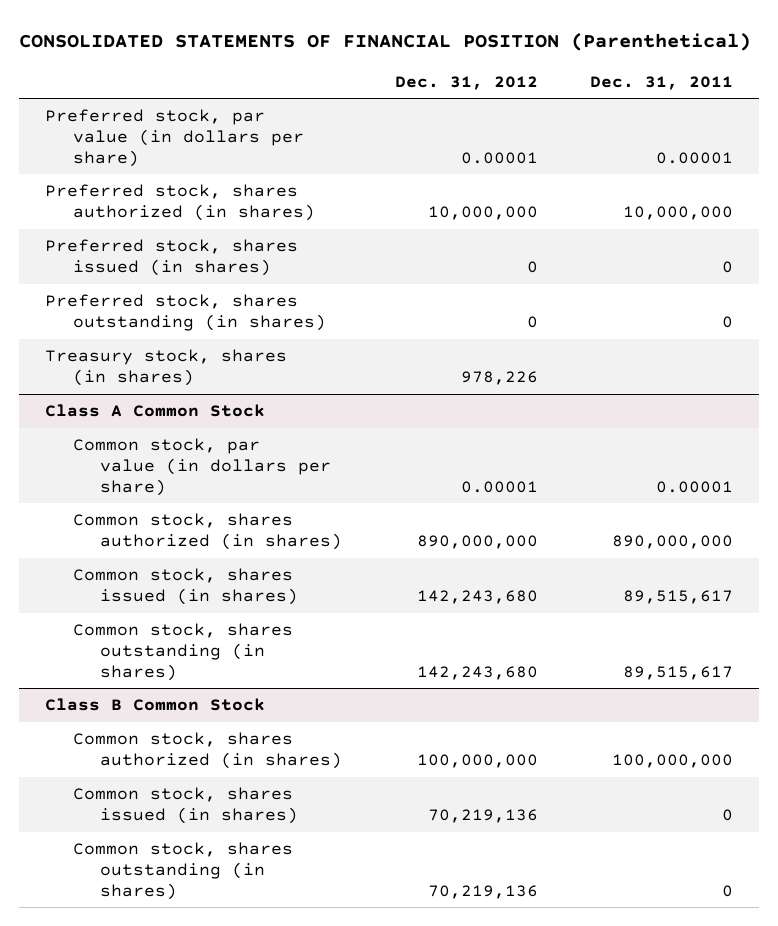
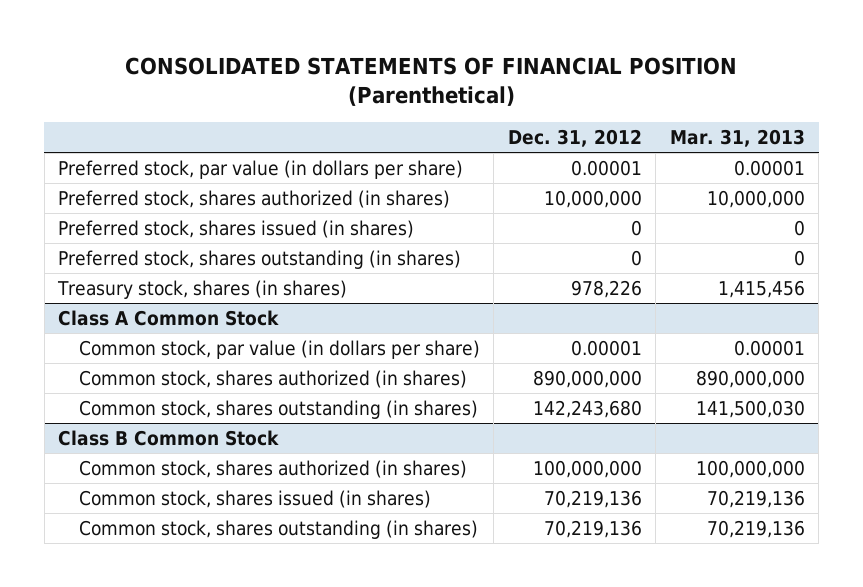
- | Dec. 31, 2012 | Dec. 31, 2011
+ | Dec. 31, 2012 | Mar. 31, 2013
@ Class A Common Stock
- Common stock, shares issued (in shares) | 142,243,680 | 89,515,617

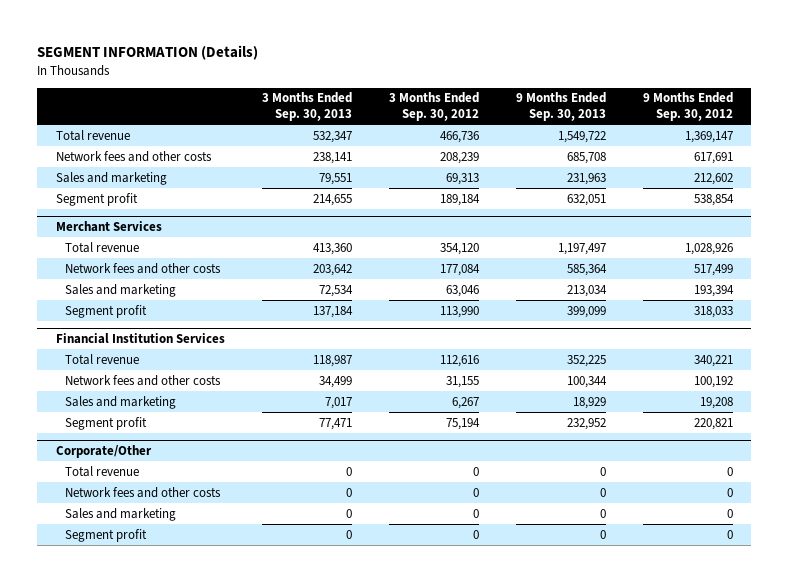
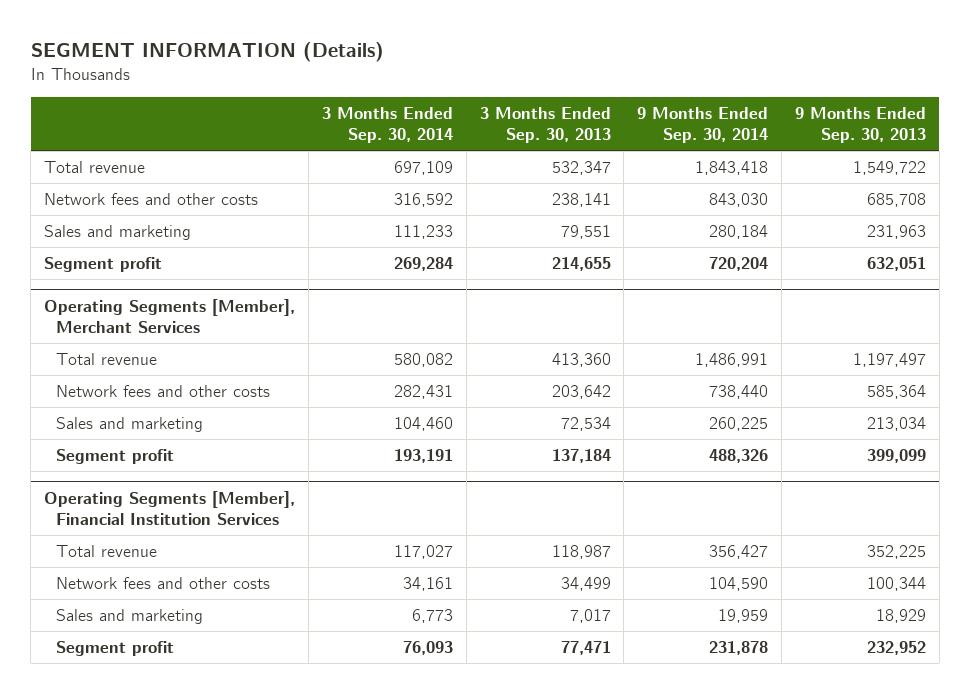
- | 3 Months Ended Sep. 30, 2013 | 3 Months Ended Sep. 30, 2012 | 9 Months Ended Sep. 30, 2013 | 9 Months Ended Sep. 30, 2012
+ | 3 Months Ended Sep. 30, 2014 | 3 Months Ended Sep. 30, 2013 | 9 Months Ended Sep. 30, 2014 | 9 Months Ended Sep. 30, 2013
- Merchant Services
+ Operating Segments [Member], Merchant Services
- Financial Institution Services
+ Operating Segments [Member], Financial Institution Services
- Corporate/Other
- Total revenue | 0 | 0 | 0 | 0
- Network fees and other costs | 0 | 0 | 0 | 0
- Sales and marketing | 0 | 0 | 0 | 0
- Segment profit | 0 | 0 | 0 | 0

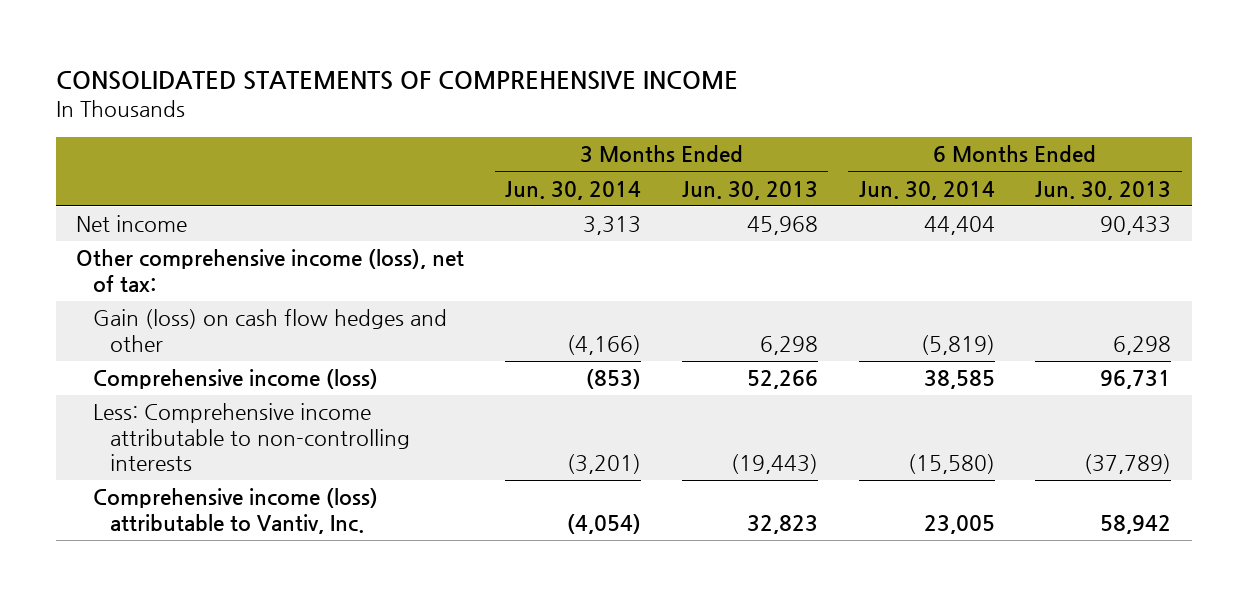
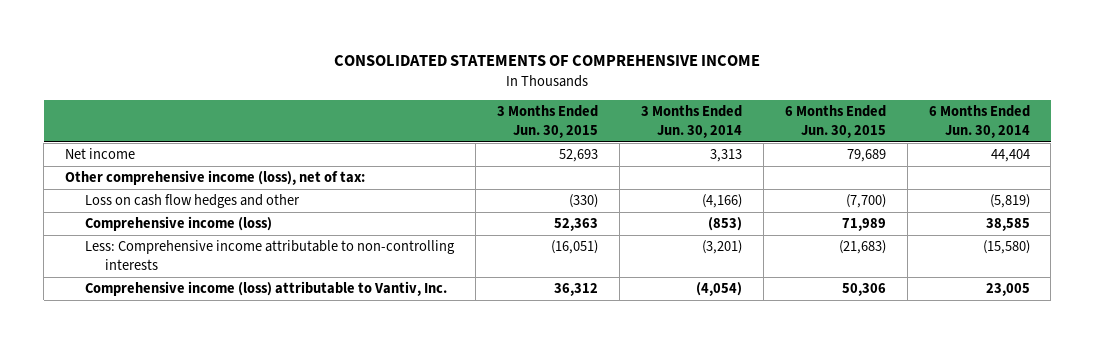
- | 3 Months Ended Jun. 30, 2014 | 3 Months Ended Jun. 30, 2013 | 6 Months Ended Jun. 30, 2014 | 6 Months Ended Jun. 30, 2013
+ | 3 Months Ended Jun. 30, 2015 | 3 Months Ended Jun. 30, 2014 | 6 Months Ended Jun. 30, 2015 | 6 Months Ended Jun. 30, 2014
- Gain (loss) on cash flow hedges and other | (4,166) | 6,298 | (5,819) | 6,298
+ Loss on cash flow hedges and other | (330) | (4,166) | (7,700) | (5,819)

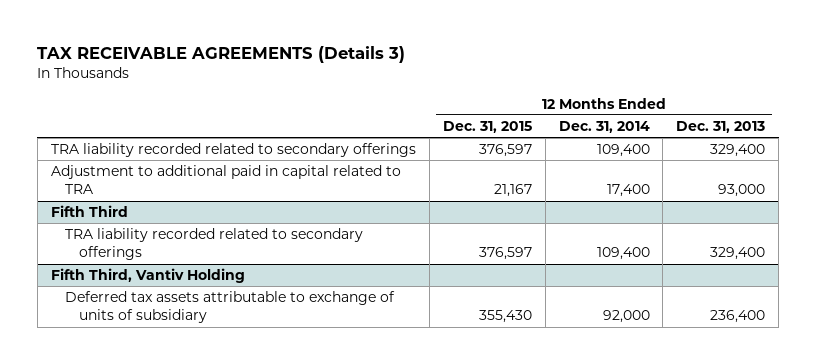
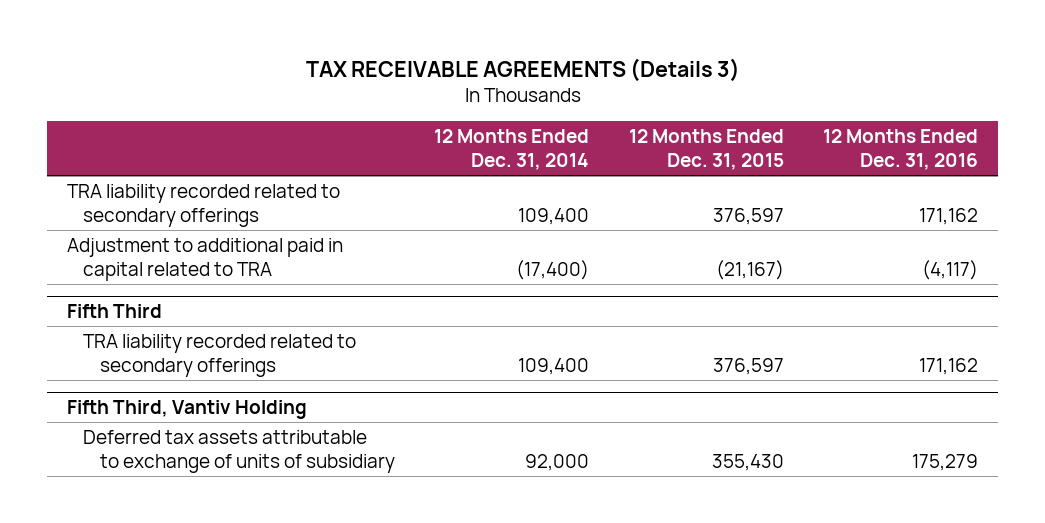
- | 12 Months Ended Dec. 31, 2015 | 12 Months Ended Dec. 31, 2014 | 12 Months Ended Dec. 31, 2013
+ | 12 Months Ended Dec. 31, 2014 | 12 Months Ended Dec. 31, 2015 | 12 Months Ended Dec. 31, 2016
- Adjustment to additional paid in capital related to TRA | 21,167 | 17,400 | 93,000
+ Adjustment to additional paid in capital related to TRA | (17,400) | (21,167) | (4,117)

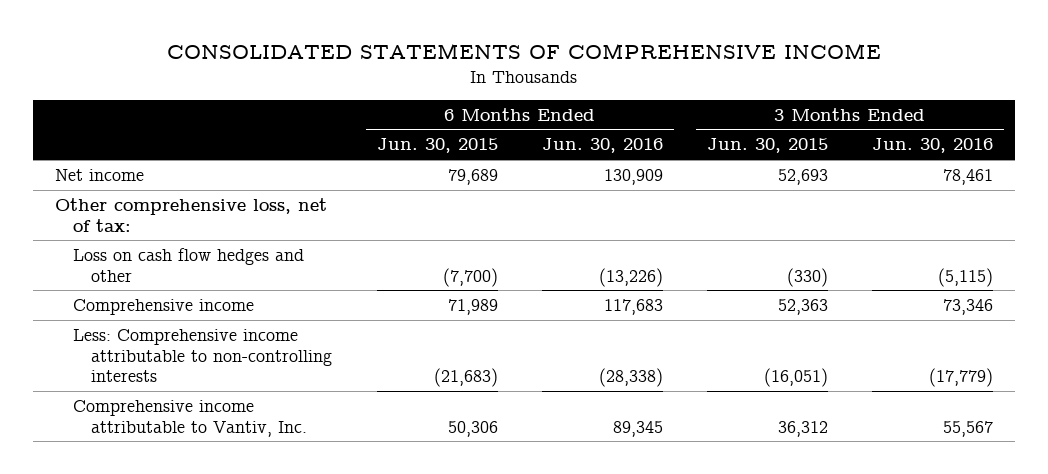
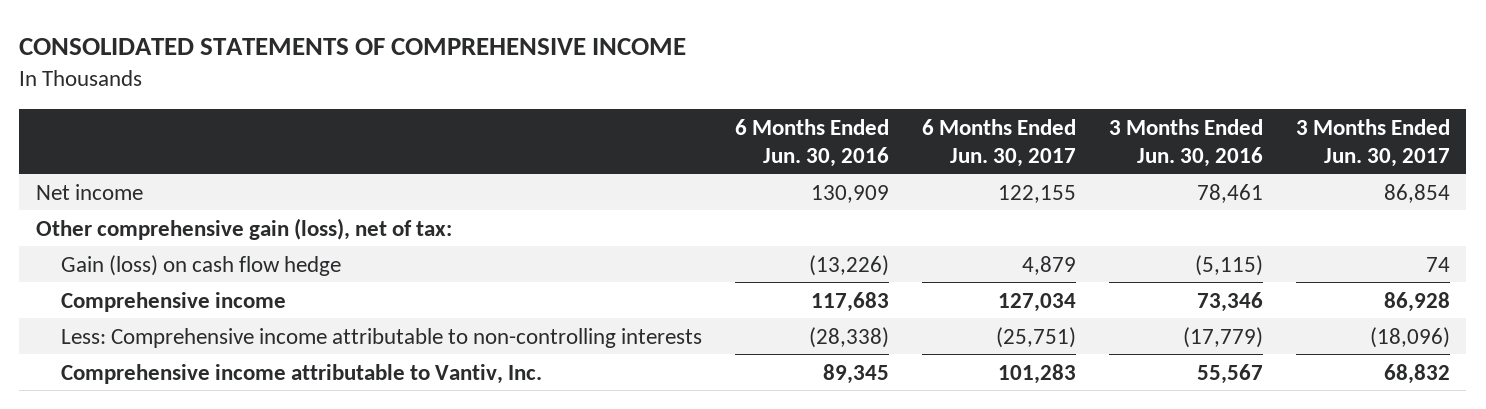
- | 6 Months Ended Jun. 30, 2015 | 6 Months Ended Jun. 30, 2016 | 3 Months Ended Jun. 30, 2015 | 3 Months Ended Jun. 30, 2016
+ | 6 Months Ended Jun. 30, 2016 | 6 Months Ended Jun. 30, 2017 | 3 Months Ended Jun. 30, 2016 | 3 Months Ended Jun. 30, 2017
- Other comprehensive loss, net of tax:
- Loss on cash flow hedges and other | (7,700) | (13,226) | (330) | (5,115)
+ Other comprehensive gain (loss), net of tax:
+ Gain (loss) on cash flow hedge | (13,226) | 4,879 | (5,115) | 74

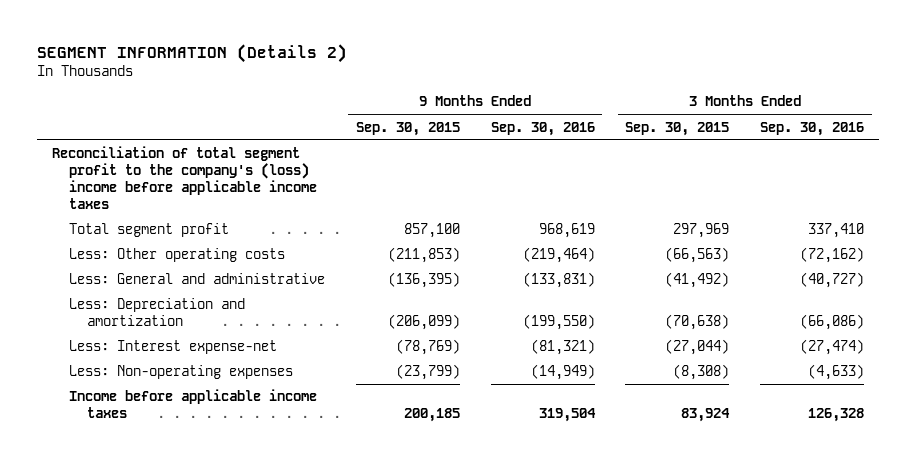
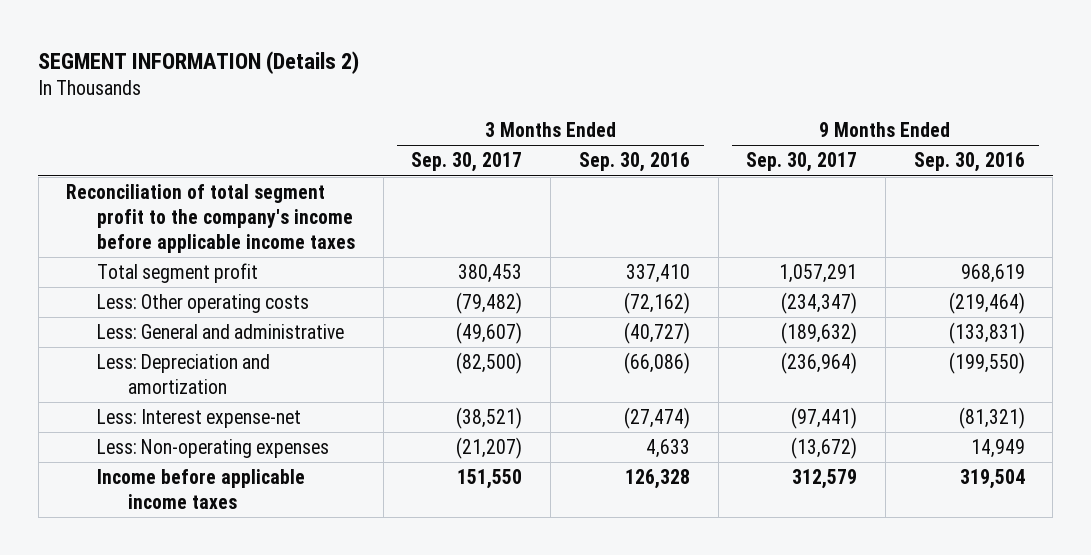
- | 9 Months Ended Sep. 30, 2015 | 9 Months Ended Sep. 30, 2016 | 3 Months Ended Sep. 30, 2015 | 3 Months Ended Sep. 30, 2016
+ | 3 Months Ended Sep. 30, 2017 | 3 Months Ended Sep. 30, 2016 | 9 Months Ended Sep. 30, 2017 | 9 Months Ended Sep. 30, 2016
- Reconciliation of total segment profit to the company's (loss) income before applicable income taxes
+ Reconciliation of total segment profit to the company's income before applicable income taxes
- Less: Non-operating expenses | (23,799) | (14,949) | (8,308) | (4,633)
+ Less: Non-operating expenses | (21,207) | 4,633 | (13,672) | 14,949

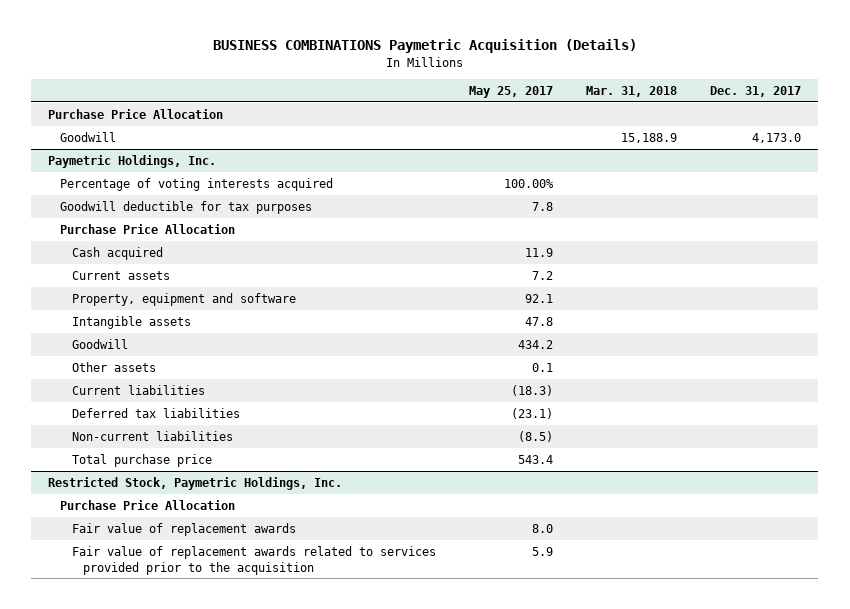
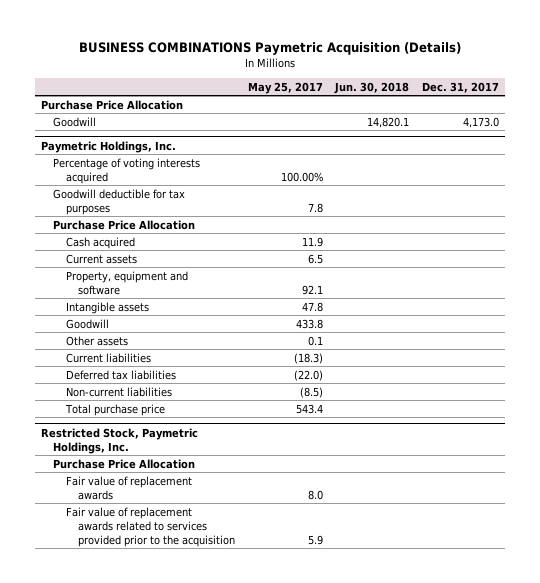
- | May 25, 2017 | Mar. 31, 2018 | Dec. 31, 2017
+ | May 25, 2017 | Jun. 30, 2018 | Dec. 31, 2017
@ Paymetric Holdings, Inc.
- Current assets | 7.2 | |
+ Current assets | 6.5 | |
- Goodwill | 434.2 | |
+ Goodwill | 433.8 | |
- Deferred tax liabilities | (23.1) | |
+ Deferred tax liabilities | (22.0) | |

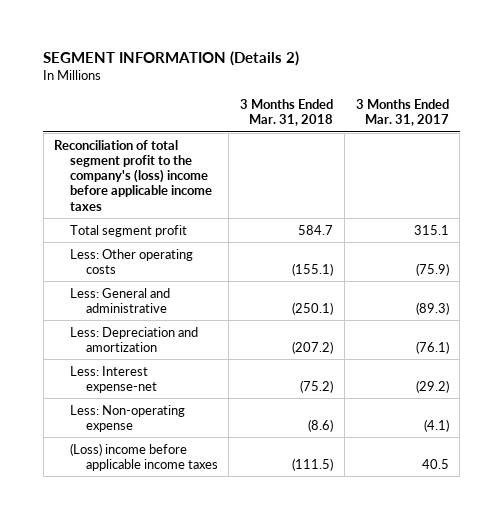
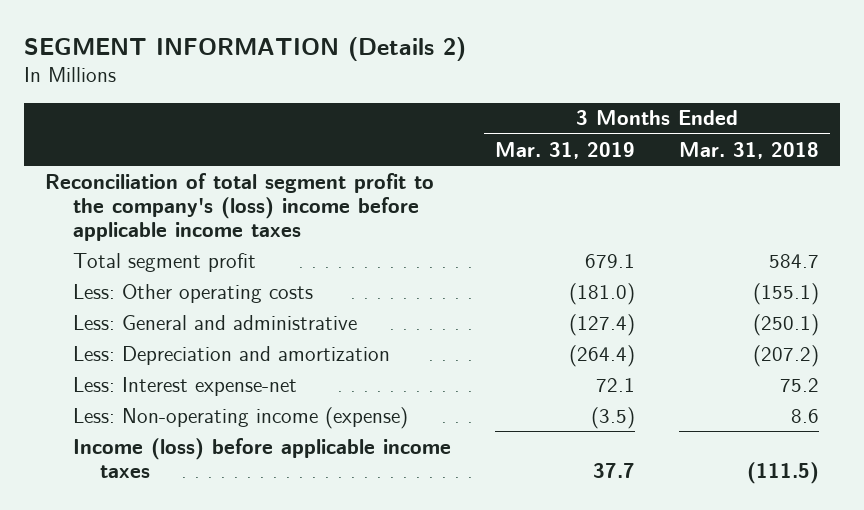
- | 3 Months Ended Mar. 31, 2018 | 3 Months Ended Mar. 31, 2017
+ | 3 Months Ended Mar. 31, 2019 | 3 Months Ended Mar. 31, 2018
- Less: Interest expense-net | (75.2) | (29.2)
- Less: Non-operating expense | (8.6) | (4.1)
- (Loss) income before applicable income taxes | (111.5) | 40.5
+ Less: Interest expense-net | 72.1 | 75.2
+ Less: Non-operating income (expense) | (3.5) | 8.6
+ Income (loss) before applicable income taxes | 37.7 | (111.5)

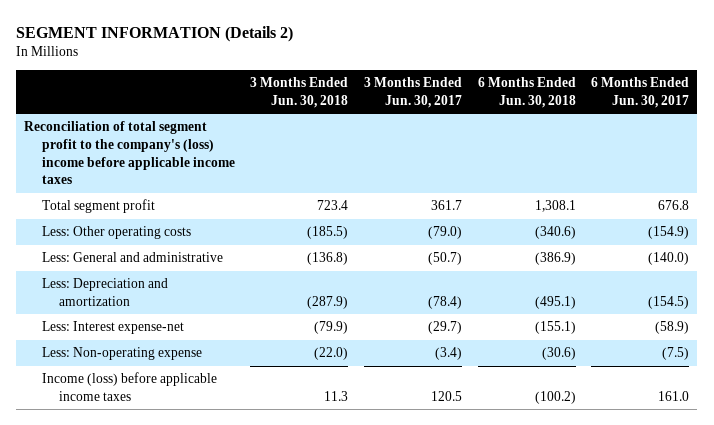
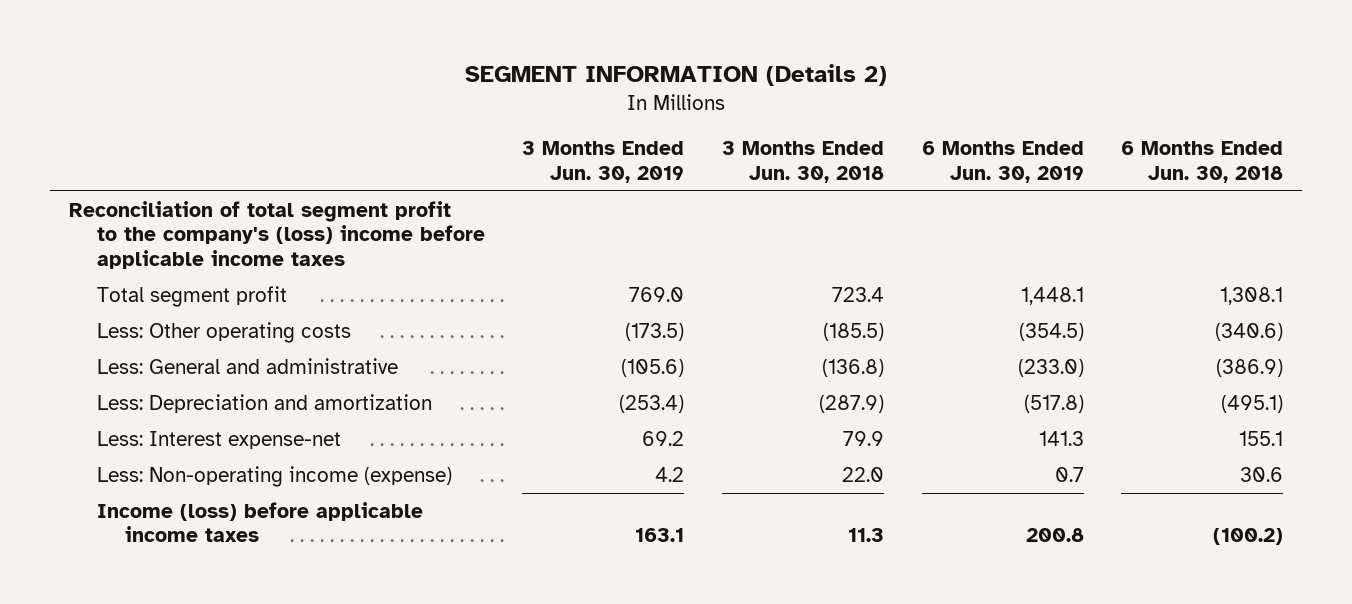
- | 3 Months Ended Jun. 30, 2018 | 3 Months Ended Jun. 30, 2017 | 6 Months Ended Jun. 30, 2018 | 6 Months Ended Jun. 30, 2017
+ | 3 Months Ended Jun. 30, 2019 | 3 Months Ended Jun. 30, 2018 | 6 Months Ended Jun. 30, 2019 | 6 Months Ended Jun. 30, 2018
- Less: Interest expense-net | (79.9) | (29.7) | (155.1) | (58.9)
- Less: Non-operating expense | (22.0) | (3.4) | (30.6) | (7.5)
+ Less: Interest expense-net | 69.2 | 79.9 | 141.3 | 155.1
+ Less: Non-operating income (expense) | 4.2 | 22.0 | 0.7 | 30.6

